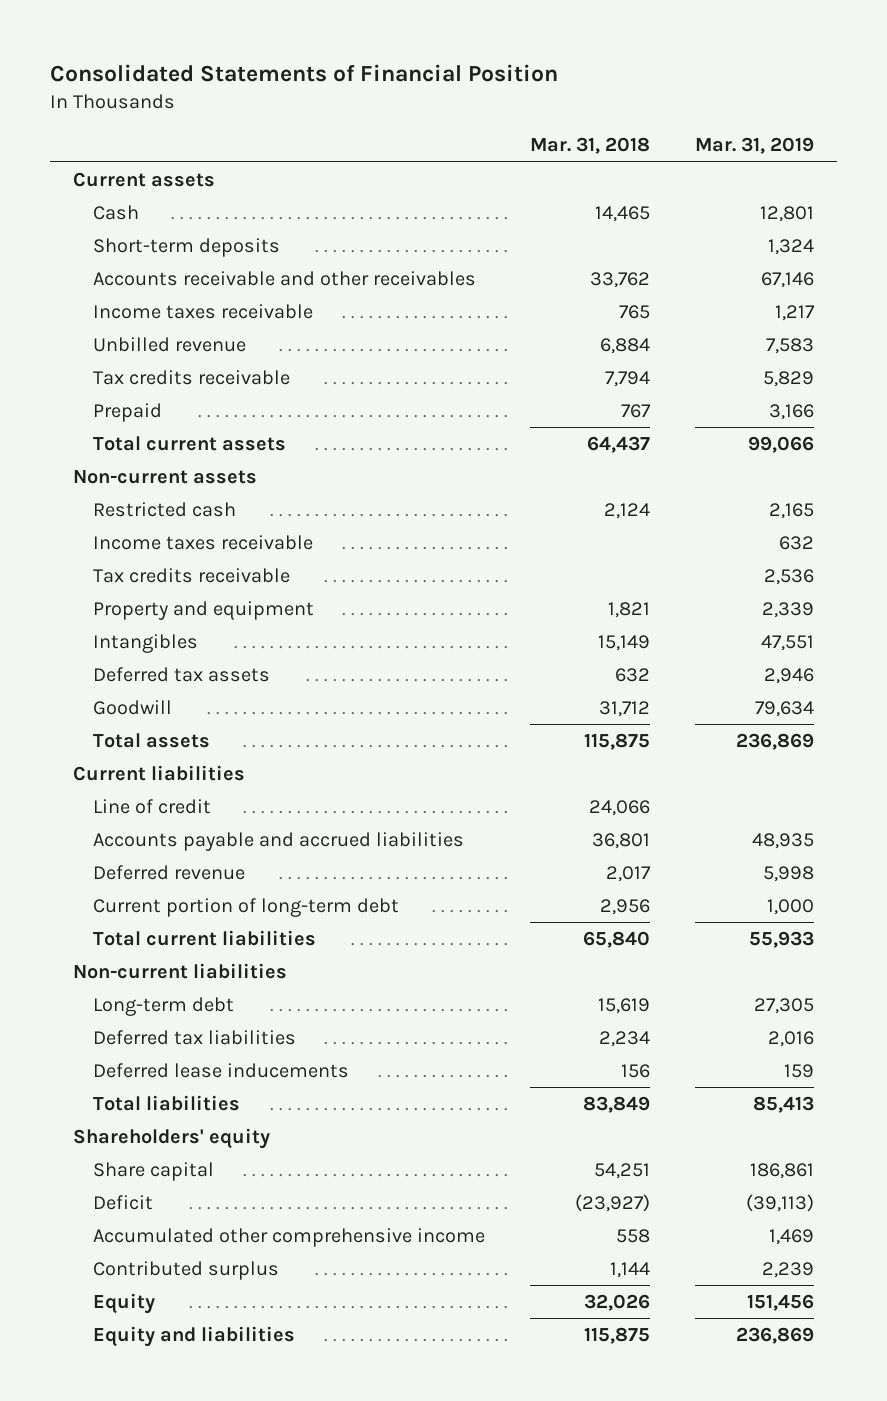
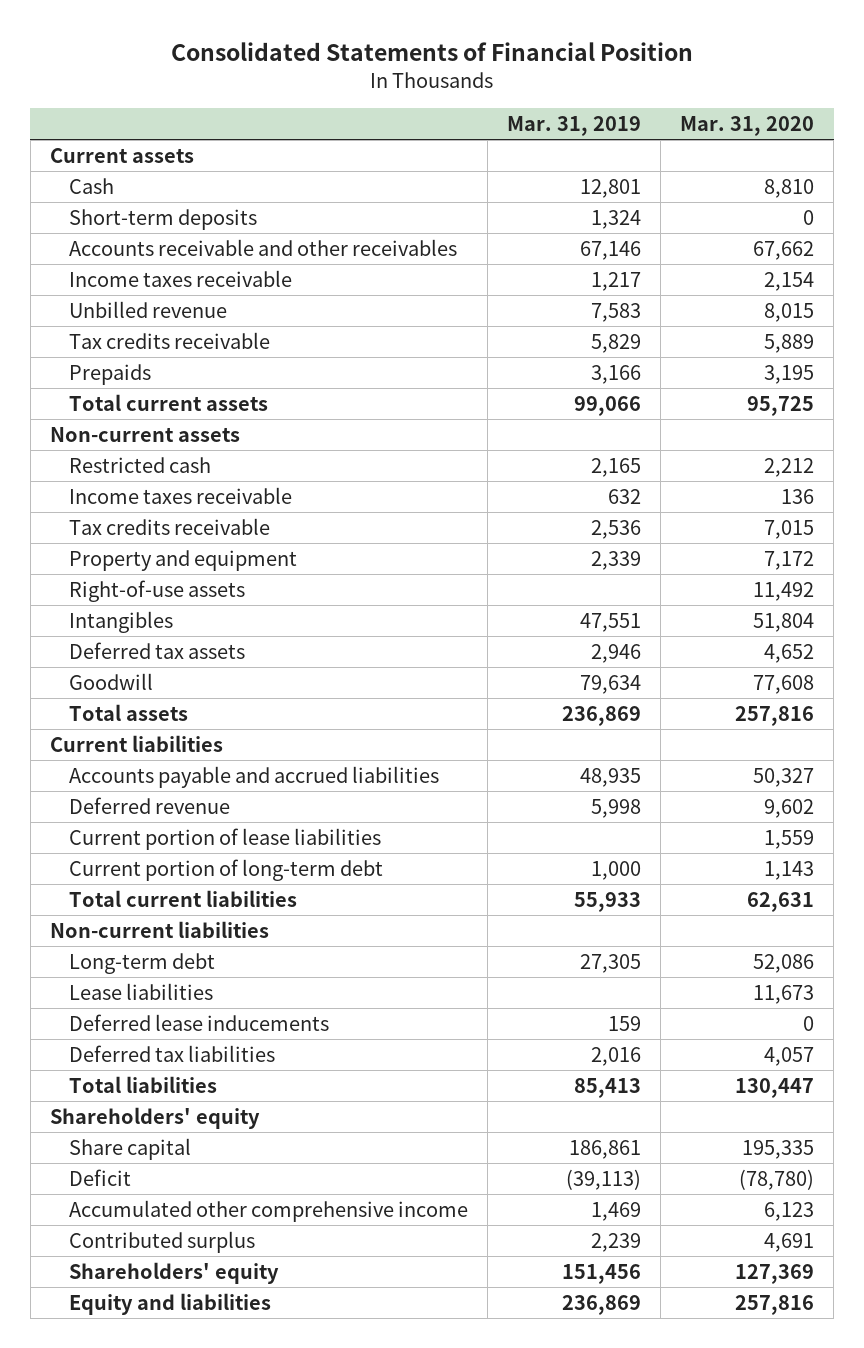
- | Mar. 31, 2018 | Mar. 31, 2019
+ | Mar. 31, 2019 | Mar. 31, 2020
- Prepaid | 767 | 3,166
+ Prepaids | 3,166 | 3,195
+ Right-of-use assets | | 11,492
- Line of credit | 24,066 |
+ Current portion of lease liabilities | | 1,559
+ Lease liabilities | | 11,673
moved down: Deferred tax liabilities | 2,016 | 4,057
- Equity | 32,026 | 151,456
+ Shareholders' equity | 151,456 | 127,369

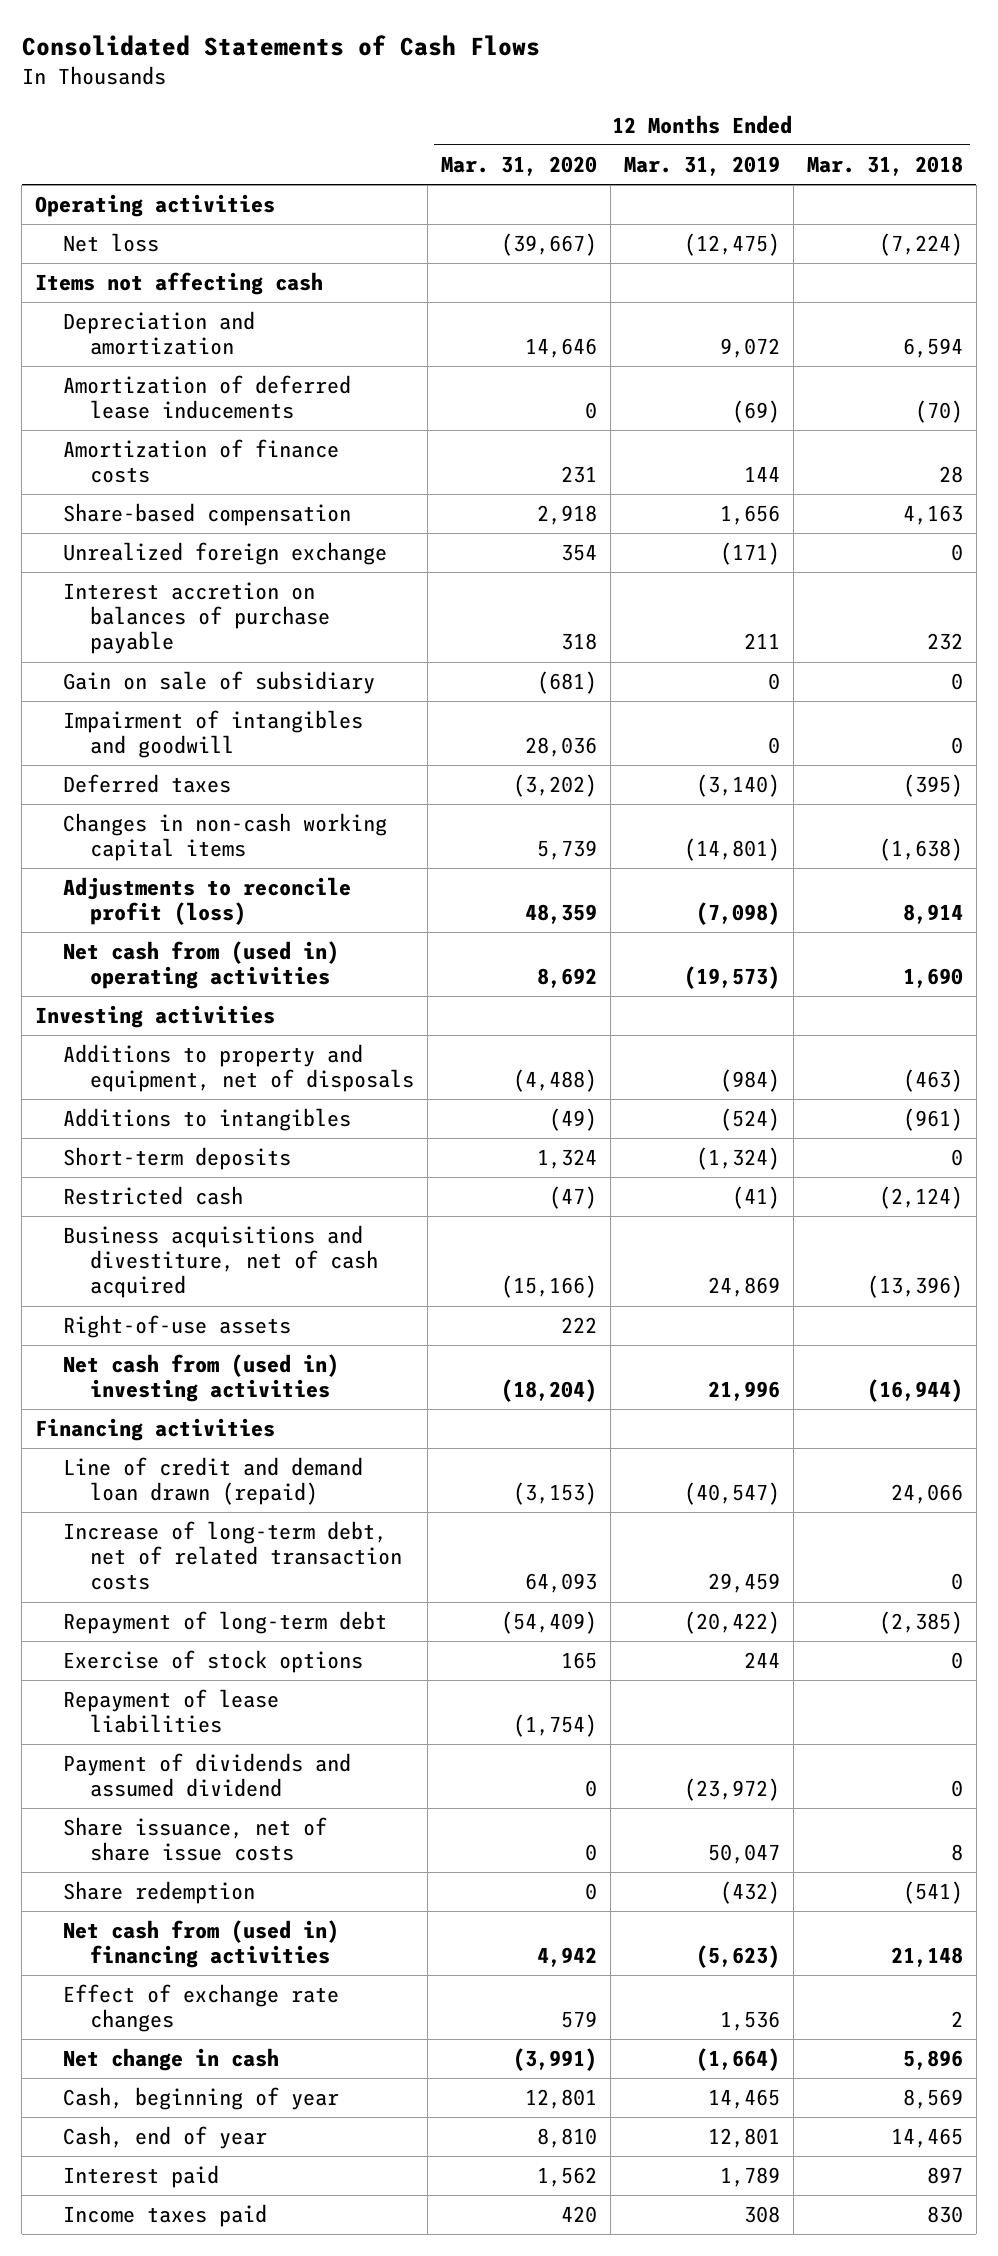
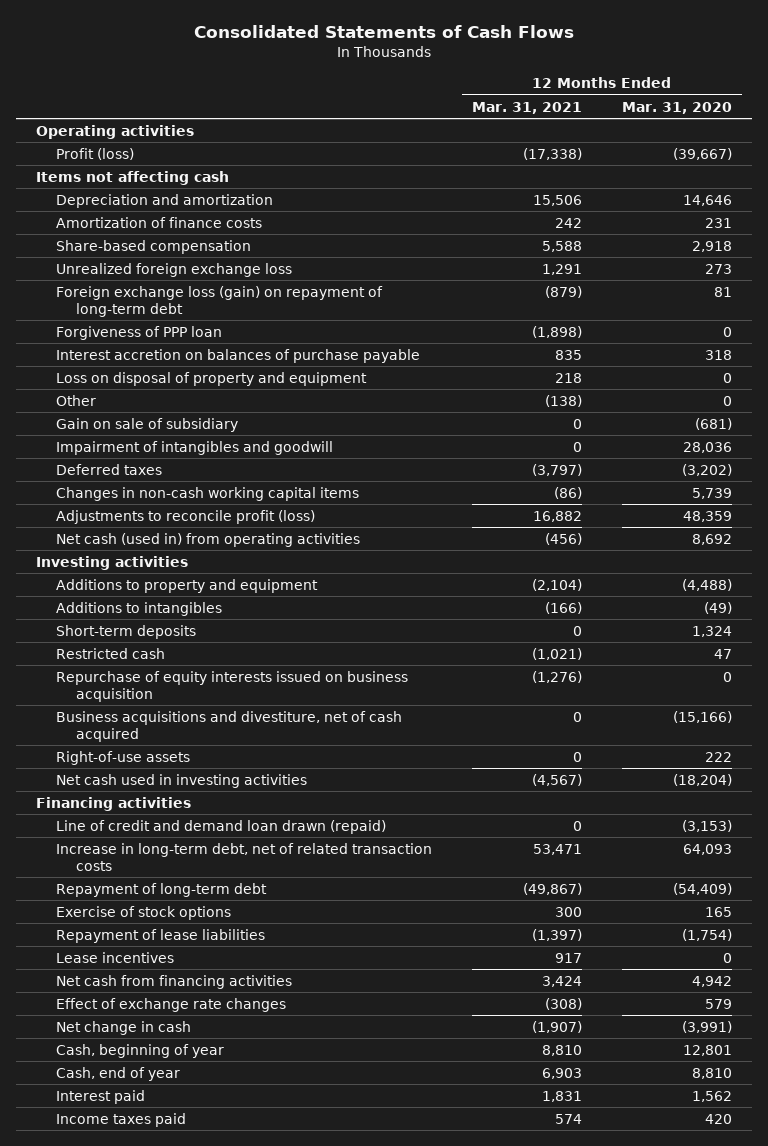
- | 12 Months Ended Mar. 31, 2020 | 12 Months Ended Mar. 31, 2019 | 12 Months Ended Mar. 31, 2018
+ | 12 Months Ended Mar. 31, 2021 | 12 Months Ended Mar. 31, 2020
- Net loss | (39,667) | (12,475) | (7,224)
+ Profit (loss) | (17,338) | (39,667)
- Amortization of deferred lease inducements | 0 | (69) | (70)
- Unrealized foreign exchange | 354 | (171) | 0
+ Unrealized foreign exchange loss | 1,291 | 273
+ Foreign exchange loss (gain) on repayment of long-term debt | (879) | 81
+ Forgiveness of PPP loan | (1,898) | 0
+ Loss on disposal of property and equipment | 218 | 0
+ Other | (138) | 0
- Net cash from (used in) operating activities | 8,692 | (19,573) | 1,690
+ Net cash (used in) from operating activities | (456) | 8,692
- Additions to property and equipment, net of disposals | (4,488) | (984) | (463)
+ Additions to property and equipment | (2,104) | (4,488)
- Restricted cash | (47) | (41) | (2,124)
+ Restricted cash | (1,021) | 47
+ Repurchase of equity interests issued on business acquisition | (1,276) | 0
- Net cash from (used in) investing activities | (18,204) | 21,996 | (16,944)
+ Net cash used in investing activities | (4,567) | (18,204)
- Increase of long-term debt, net of related transaction costs | 64,093 | 29,459 | 0
+ Increase in long-term debt, net of related transaction costs | 53,471 | 64,093
- Payment of dividends and assumed dividend | 0 | (23,972) | 0
- Share issuance, net of share issue costs | 0 | 50,047 | 8
- Share redemption | 0 | (432) | (541)
- Net cash from (used in) financing activities | 4,942 | (5,623) | 21,148
+ Lease incentives | 917 | 0
+ Net cash from financing activities | 3,424 | 4,942

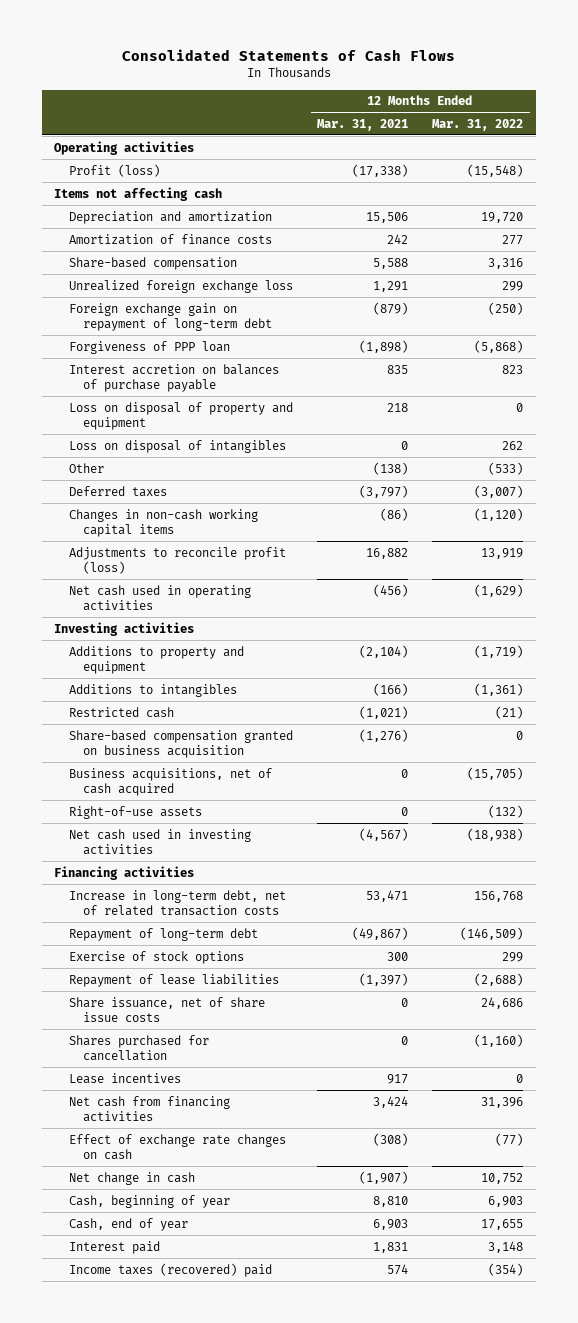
- | 12 Months Ended Mar. 31, 2021 | 12 Months Ended Mar. 31, 2020
+ | 12 Months Ended Mar. 31, 2021 | 12 Months Ended Mar. 31, 2022
- Foreign exchange loss (gain) on repayment of long-term debt | (879) | 81
+ Foreign exchange gain on repayment of long-term debt | (879) | (250)
+ Loss on disposal of intangibles | 0 | 262
- Gain on sale of subsidiary | 0 | (681)
- Impairment of intangibles and goodwill | 0 | 28,036
- Net cash (used in) from operating activities | (456) | 8,692
+ Net cash used in operating activities | (456) | (1,629)
- Short-term deposits | 0 | 1,324
- Repurchase of equity interests issued on business acquisition | (1,276) | 0
- Business acquisitions and divestiture, net of cash acquired | 0 | (15,166)
+ Share-based compensation granted on business acquisition | (1,276) | 0
+ Business acquisitions, net of cash acquired | 0 | (15,705)
- Line of credit and demand loan drawn (repaid) | 0 | (3,153)
+ Share issuance, net of share issue costs | 0 | 24,686
+ Shares purchased for cancellation | 0 | (1,160)
- Effect of exchange rate changes | (308) | 579
+ Effect of exchange rate changes on cash | (308) | (77)
- Income taxes paid | 574 | 420
+ Income taxes (recovered) paid | 574 | (354)

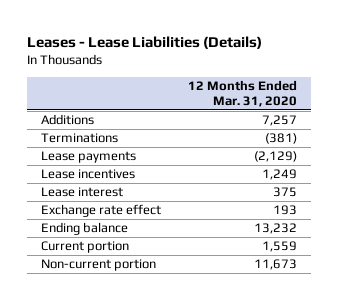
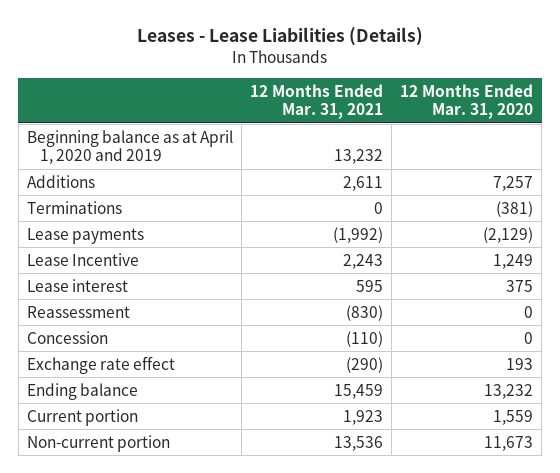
- | 12 Months Ended Mar. 31, 2020
+ | 12 Months Ended Mar. 31, 2021 | 12 Months Ended Mar. 31, 2020
+ Beginning balance as at April 1, 2020 and 2019 | 13,232 |
- Lease incentives | 1,249
+ Lease Incentive | 2,243 | 1,249
+ Reassessment | (830) | 0
+ Concession | (110) | 0

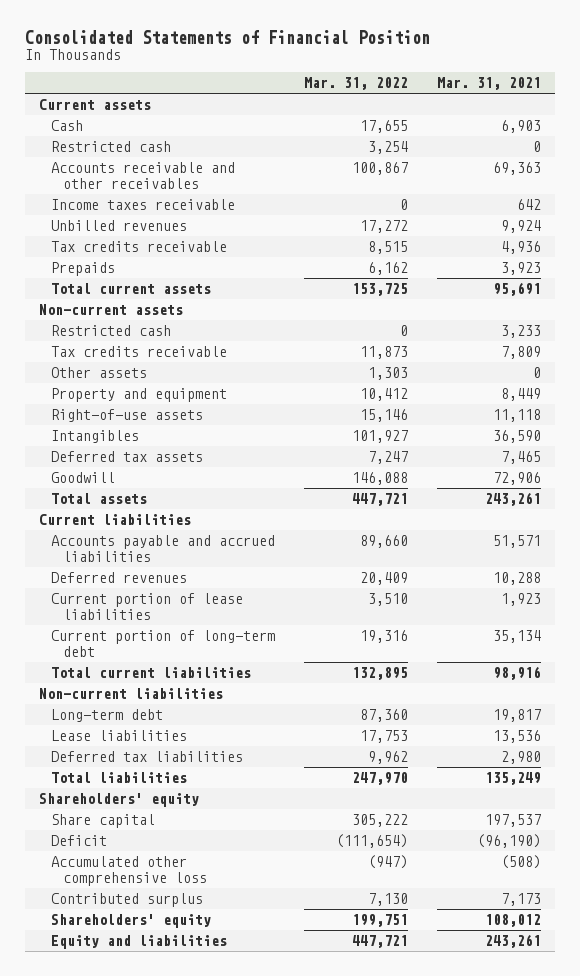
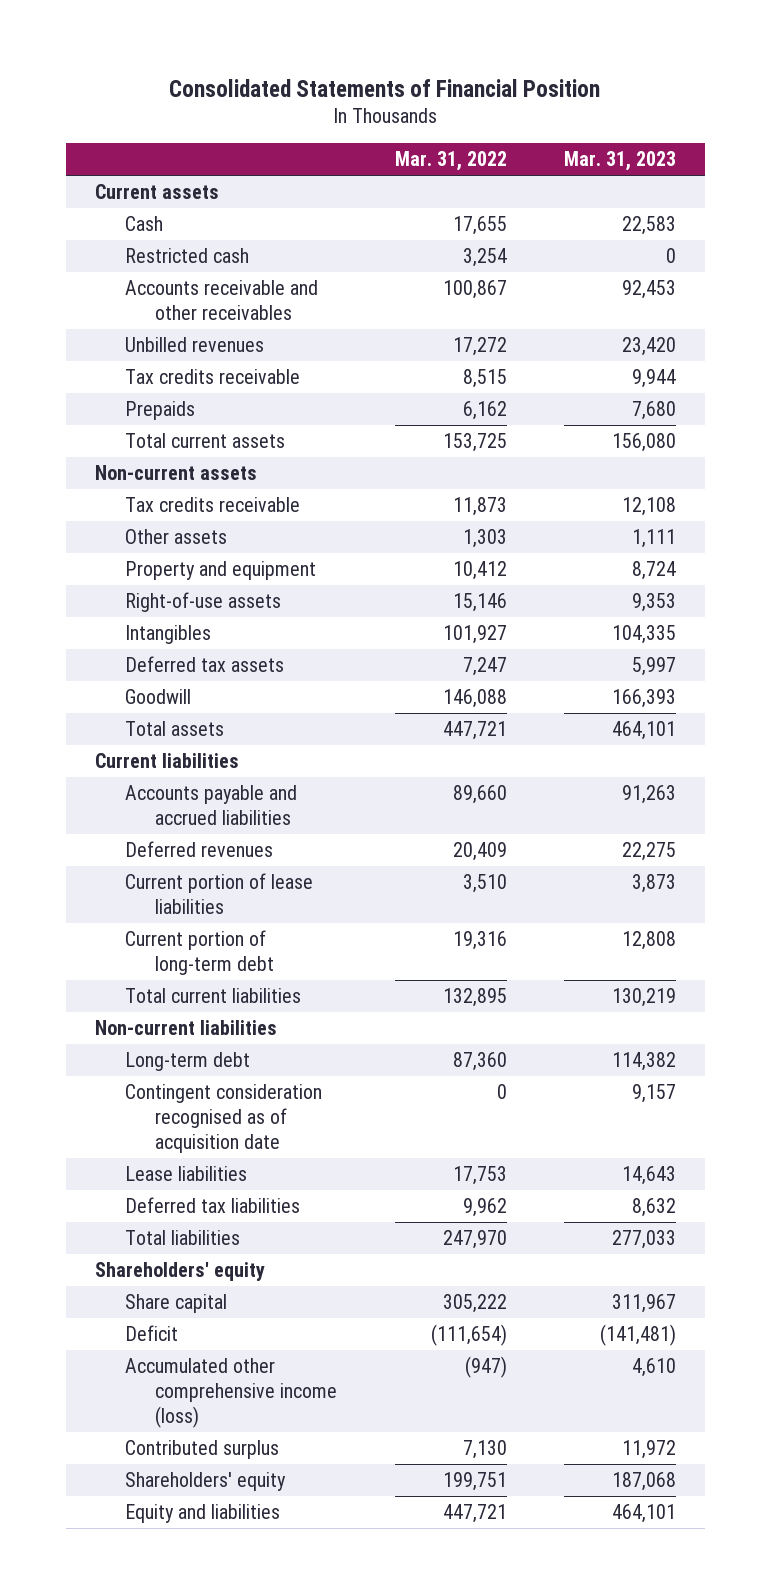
- | Mar. 31, 2022 | Mar. 31, 2021
+ | Mar. 31, 2022 | Mar. 31, 2023
- Income taxes receivable | 0 | 642
- Restricted cash | 0 | 3,233
+ Contingent consideration recognised as of acquisition date | 0 | 9,157
- Accumulated other comprehensive loss | (947) | (508)
+ Accumulated other comprehensive income (loss) | (947) | 4,610

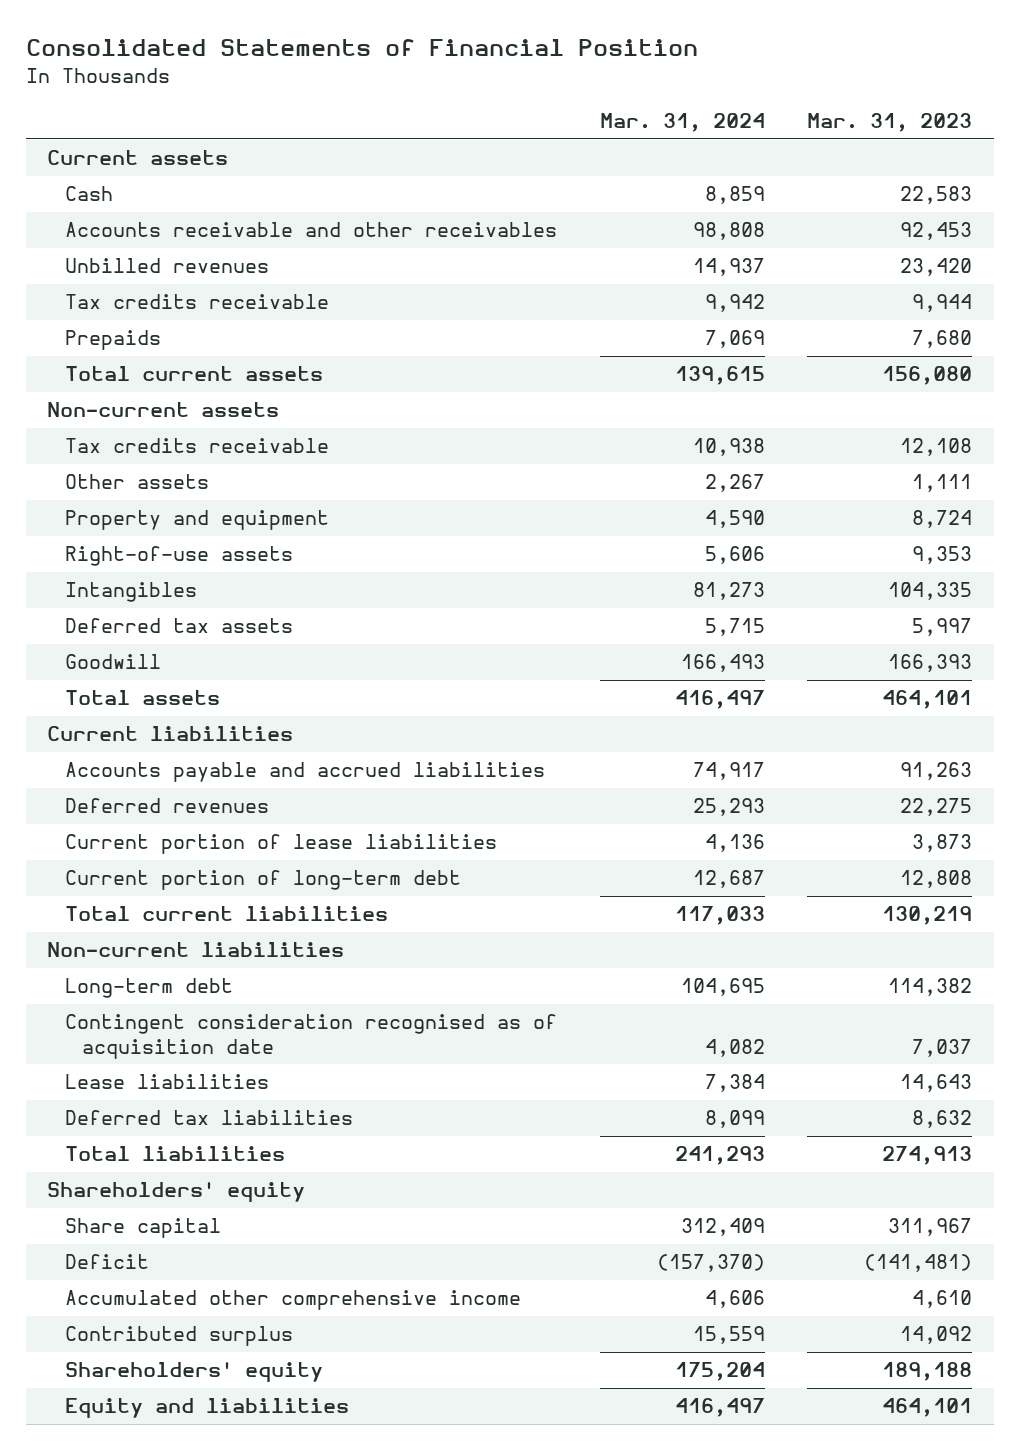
- | Mar. 31, 2022 | Mar. 31, 2023
+ | Mar. 31, 2024 | Mar. 31, 2023
- Restricted cash | 3,254 | 0
- Contingent consideration recognised as of acquisition date | 0 | 9,157
+ Contingent consideration recognised as of acquisition date | 4,082 | 7,037
- Total liabilities | 247,970 | 277,033
+ Total liabilities | 241,293 | 274,913
- Accumulated other comprehensive income (loss) | (947) | 4,610
- Contributed surplus | 7,130 | 11,972
- Shareholders' equity | 199,751 | 187,068
+ Accumulated other comprehensive income | 4,606 | 4,610
+ Contributed surplus | 15,559 | 14,092
+ Shareholders' equity | 175,204 | 189,188

